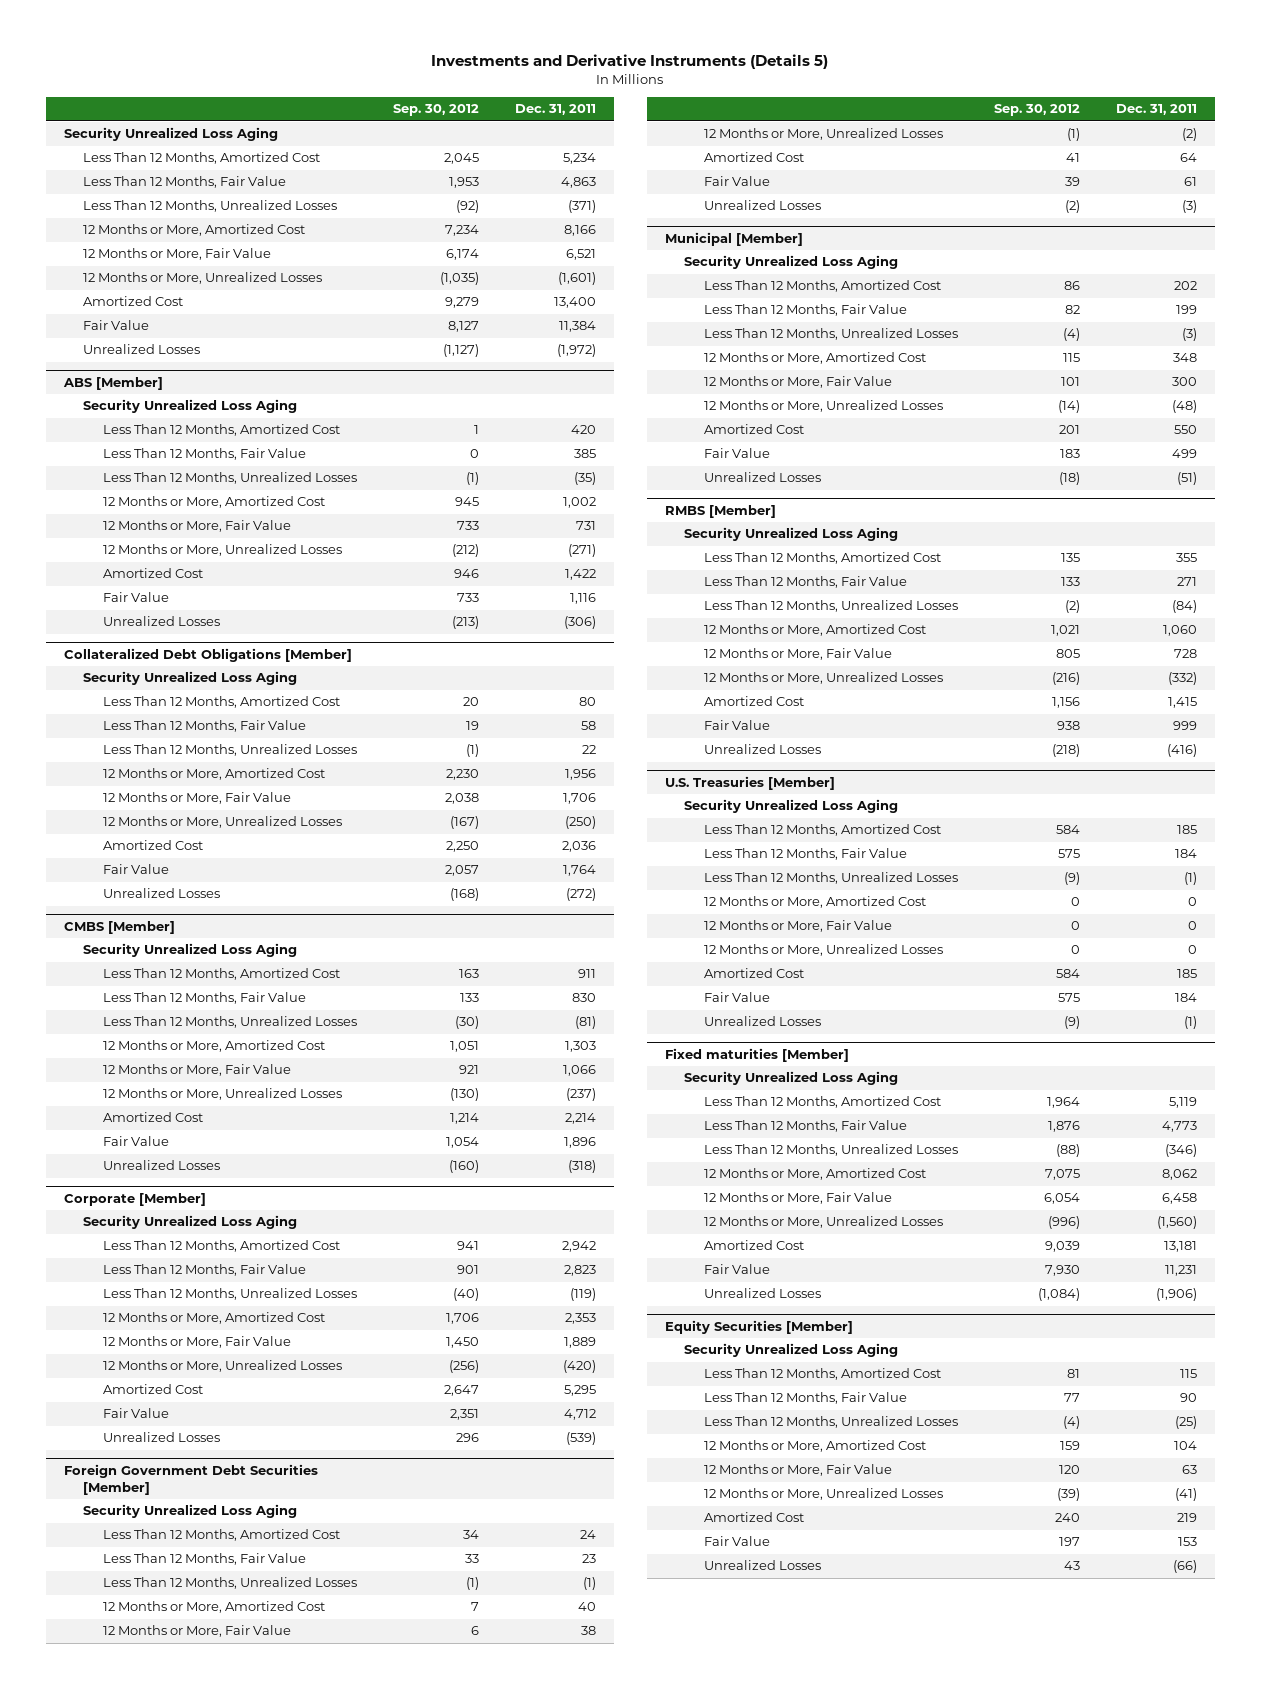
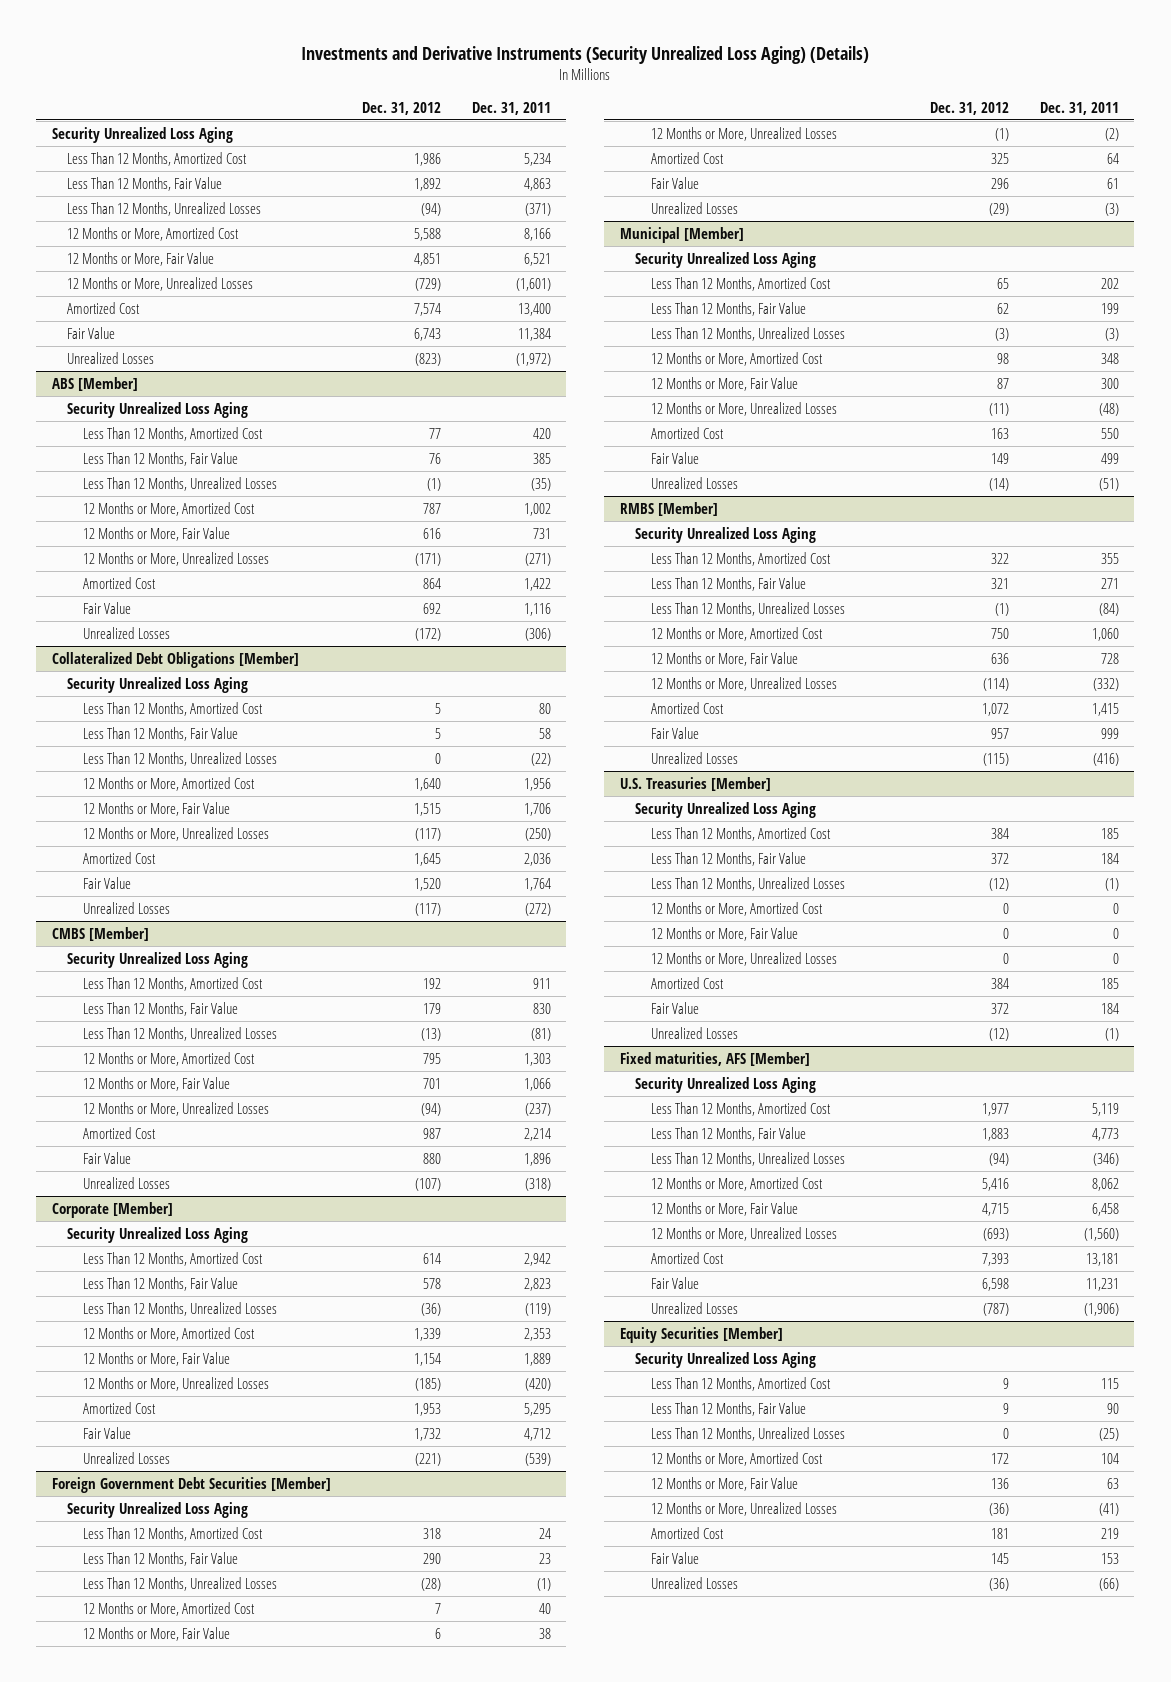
- Investments and Derivative Instruments (Details 5)
+ Investments and Derivative Instruments (Security Unrealized Loss Aging) (Details)
- | Sep. 30, 2012 | Dec. 31, 2011
+ | Dec. 31, 2012 | Dec. 31, 2011
@ Collateralized Debt Obligations [Member]
- Less Than 12 Months, Unrealized Losses | (1) | 22
+ Less Than 12 Months, Unrealized Losses | 0 | (22)
- Fixed maturities [Member]
+ Fixed maturities, AFS [Member]

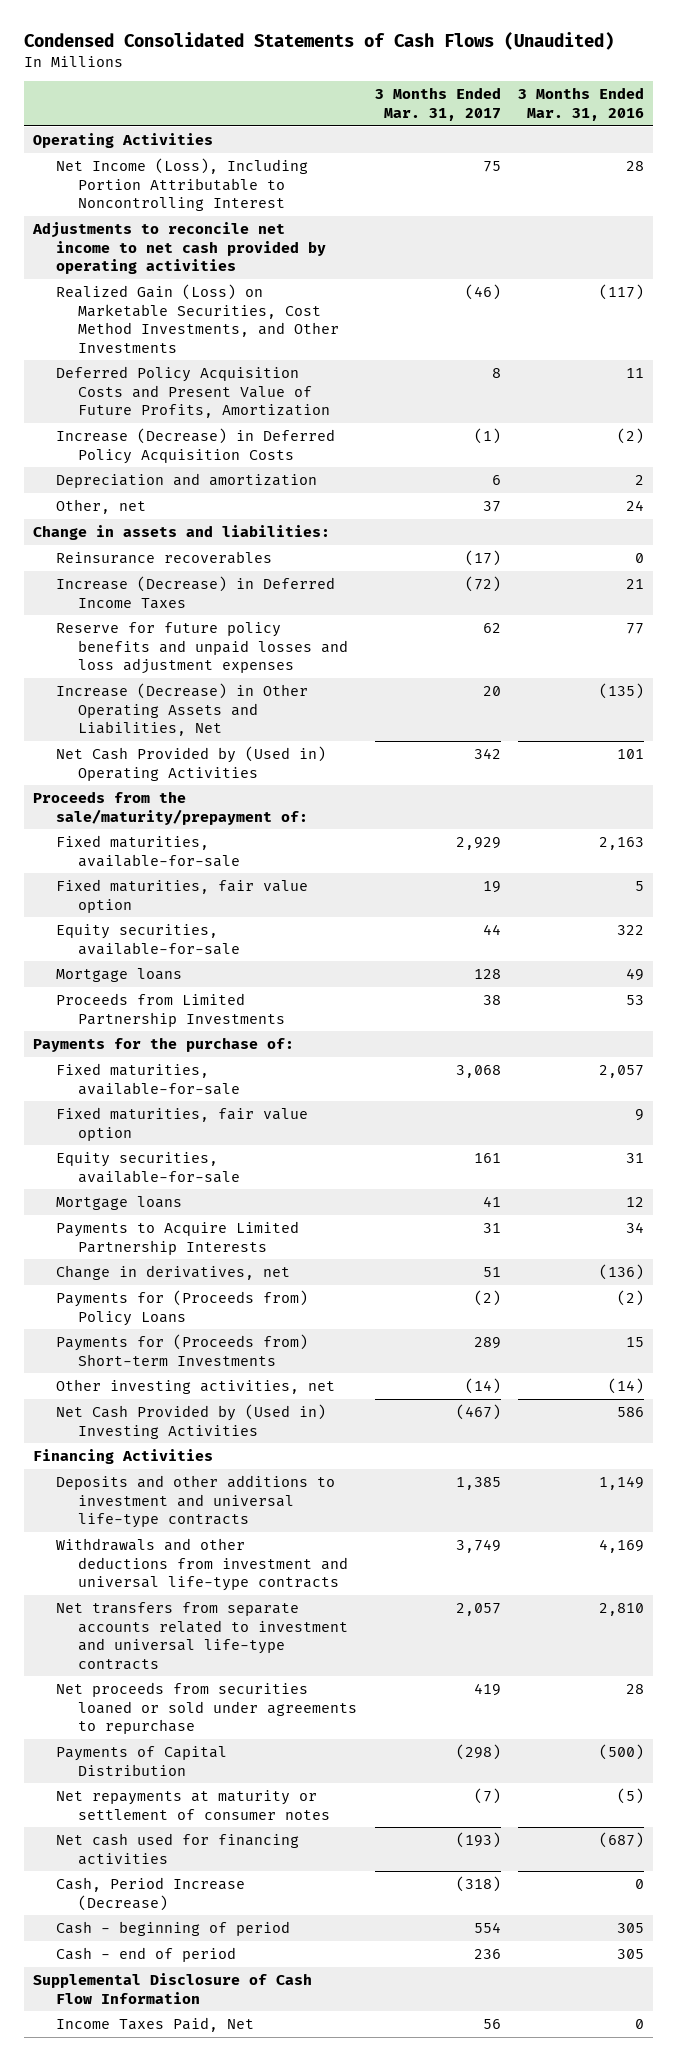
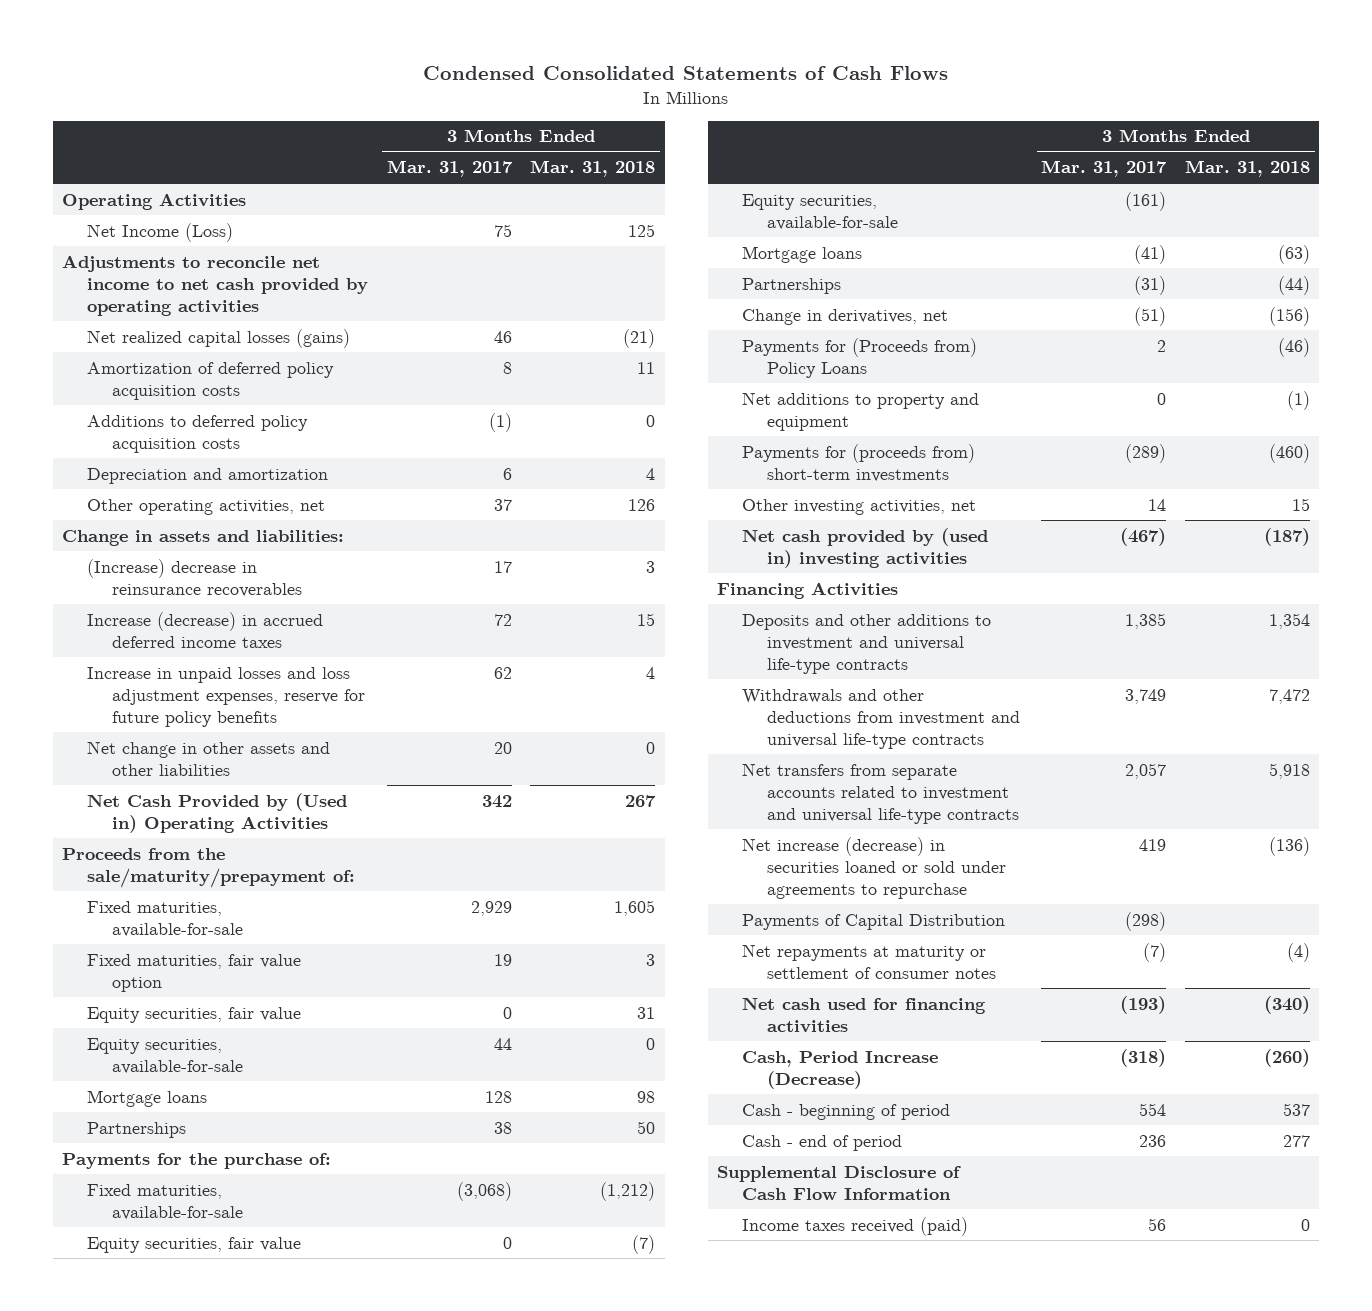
- Condensed Consolidated Statements of Cash Flows (Unaudited)
+ Condensed Consolidated Statements of Cash Flows
- | 3 Months Ended Mar. 31, 2017 | 3 Months Ended Mar. 31, 2016
+ | 3 Months Ended Mar. 31, 2017 | 3 Months Ended Mar. 31, 2018
- Net Income (Loss), Including Portion Attributable to Noncontrolling Interest | 75 | 28
+ Net Income (Loss) | 75 | 125
- Realized Gain (Loss) on Marketable Securities, Cost Method Investments, and Other Investments | (46) | (117)
- Deferred Policy Acquisition Costs and Present Value of Future Profits, Amortization | 8 | 11
- Increase (Decrease) in Deferred Policy Acquisition Costs | (1) | (2)
+ Net realized capital losses (gains) | 46 | (21)
+ Amortization of deferred policy acquisition costs | 8 | 11
+ Additions to deferred policy acquisition costs | (1) | 0
- Other, net | 37 | 24
+ Other operating activities, net | 37 | 126
- Reinsurance recoverables | (17) | 0
- Increase (Decrease) in Deferred Income Taxes | (72) | 21
- Reserve for future policy benefits and unpaid losses and loss adjustment expenses | 62 | 77
- Increase (Decrease) in Other Operating Assets and Liabilities, Net | 20 | (135)
+ (Increase) decrease in reinsurance recoverables | 17 | 3
+ Increase (decrease) in accrued deferred income taxes | 72 | 15
+ Increase in unpaid losses and loss adjustment expenses, reserve for future policy benefits | 62 | 4
+ Net change in other assets and other liabilities | 20 | 0
+ Equity securities, fair value | 0 | 31
- Proceeds from Limited Partnership Investments | 38 | 53
+ Partnerships | 38 | 50
- Fixed maturities, available-for-sale | 3,068 | 2,057
- Fixed maturities, fair value option | | 9
- Equity securities, available-for-sale | 161 | 31
- Mortgage loans | 41 | 12
- Payments to Acquire Limited Partnership Interests | 31 | 34
- Change in derivatives, net | 51 | (136)
- Payments for (Proceeds from) Policy Loans | (2) | (2)
- Payments for (Proceeds from) Short-term Investments | 289 | 15
- Other investing activities, net | (14) | (14)
- Net Cash Provided by (Used in) Investing Activities | (467) | 586
+ Fixed maturities, available-for-sale | (3,068) | (1,212)
+ Equity securities, fair value | 0 | (7)
+ Equity securities, available-for-sale | (161) |
+ Mortgage loans | (41) | (63)
+ Partnerships | (31) | (44)
+ Change in derivatives, net | (51) | (156)
+ Payments for (Proceeds from) Policy Loans | 2 | (46)
+ Net additions to property and equipment | 0 | (1)
+ Payments for (proceeds from) short-term investments | (289) | (460)
+ Other investing activities, net | 14 | 15
+ Net cash provided by (used in) investing activities | (467) | (187)
- Net proceeds from securities loaned or sold under agreements to repurchase | 419 | 28
+ Net increase (decrease) in securities loaned or sold under agreements to repurchase | 419 | (136)
- Income Taxes Paid, Net | 56 | 0
+ Income taxes received (paid) | 56 | 0

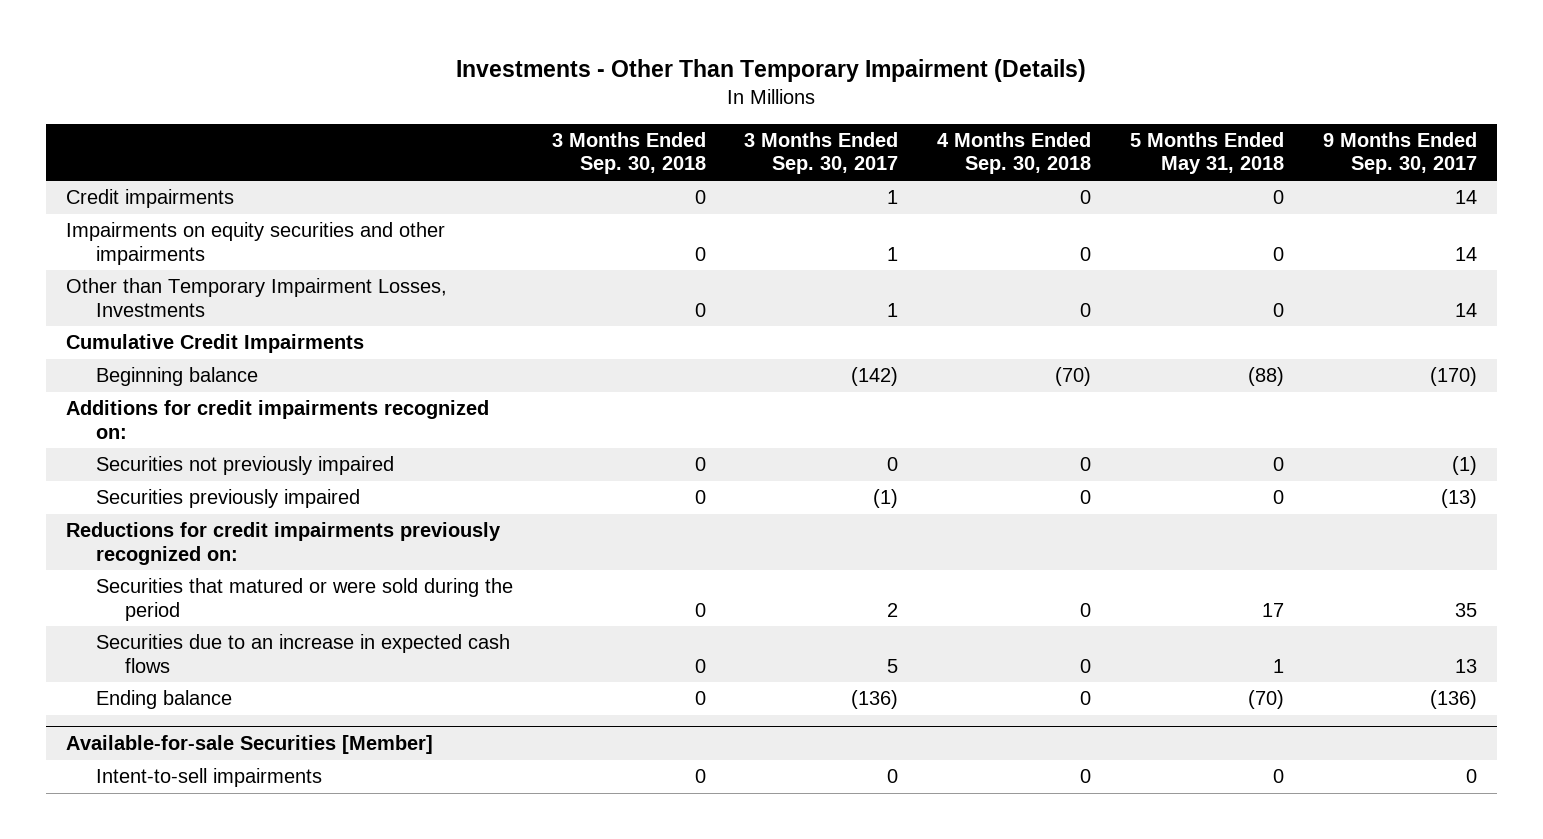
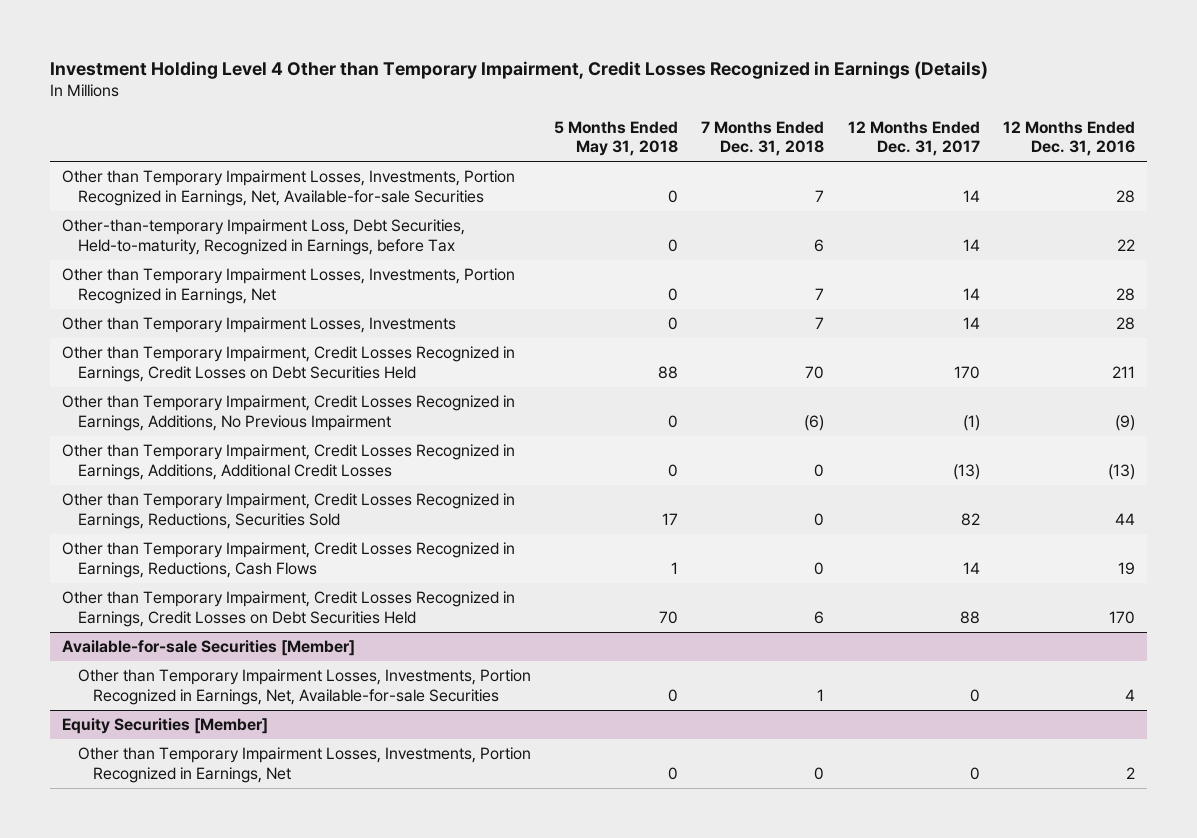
- Investments - Other Than Temporary Impairment (Details)
+ Investment Holding Level 4 Other than Temporary Impairment, Credit Losses Recognized in Earnings (Details)
- | 3 Months Ended Sep. 30, 2018 | 3 Months Ended Sep. 30, 2017 | 4 Months Ended Sep. 30, 2018 | 5 Months Ended May 31, 2018 | 9 Months Ended Sep. 30, 2017
+ | 5 Months Ended May 31, 2018 | 7 Months Ended Dec. 31, 2018 | 12 Months Ended Dec. 31, 2017 | 12 Months Ended Dec. 31, 2016
- Credit impairments | 0 | 1 | 0 | 0 | 14
- Impairments on equity securities and other impairments | 0 | 1 | 0 | 0 | 14
+ Other than Temporary Impairment Losses, Investments, Portion Recognized in Earnings, Net, Available-for-sale Securities | 0 | 7 | 14 | 28
+ Other-than-temporary Impairment Loss, Debt Securities, Held-to-maturity, Recognized in Earnings, before Tax | 0 | 6 | 14 | 22
+ Other than Temporary Impairment Losses, Investments, Portion Recognized in Earnings, Net | 0 | 7 | 14 | 28
- Cumulative Credit Impairments
- Beginning balance | | (142) | (70) | (88) | (170)
- Additions for credit impairments recognized on:
- Securities not previously impaired | 0 | 0 | 0 | 0 | (1)
- Securities previously impaired | 0 | (1) | 0 | 0 | (13)
- Reductions for credit impairments previously recognized on:
- Securities that matured or were sold during the period | 0 | 2 | 0 | 17 | 35
- Securities due to an increase in expected cash flows | 0 | 5 | 0 | 1 | 13
- Ending balance | 0 | (136) | 0 | (70) | (136)
+ Other than Temporary Impairment, Credit Losses Recognized in Earnings, Credit Losses on Debt Securities Held | 88 | 70 | 170 | 211
+ Other than Temporary Impairment, Credit Losses Recognized in Earnings, Additions, No Previous Impairment | 0 | (6) | (1) | (9)
+ Other than Temporary Impairment, Credit Losses Recognized in Earnings, Additions, Additional Credit Losses | 0 | 0 | (13) | (13)
+ Other than Temporary Impairment, Credit Losses Recognized in Earnings, Reductions, Securities Sold | 17 | 0 | 82 | 44
+ Other than Temporary Impairment, Credit Losses Recognized in Earnings, Reductions, Cash Flows | 1 | 0 | 14 | 19
+ Other than Temporary Impairment, Credit Losses Recognized in Earnings, Credit Losses on Debt Securities Held | 70 | 6 | 88 | 170
@ Available-for-sale Securities [Member]
- Intent-to-sell impairments | 0 | 0 | 0 | 0 | 0
+ Other than Temporary Impairment Losses, Investments, Portion Recognized in Earnings, Net, Available-for-sale Securities | 0 | 1 | 0 | 4
+ Equity Securities [Member]
+ Other than Temporary Impairment Losses, Investments, Portion Recognized in Earnings, Net | 0 | 0 | 0 | 2

